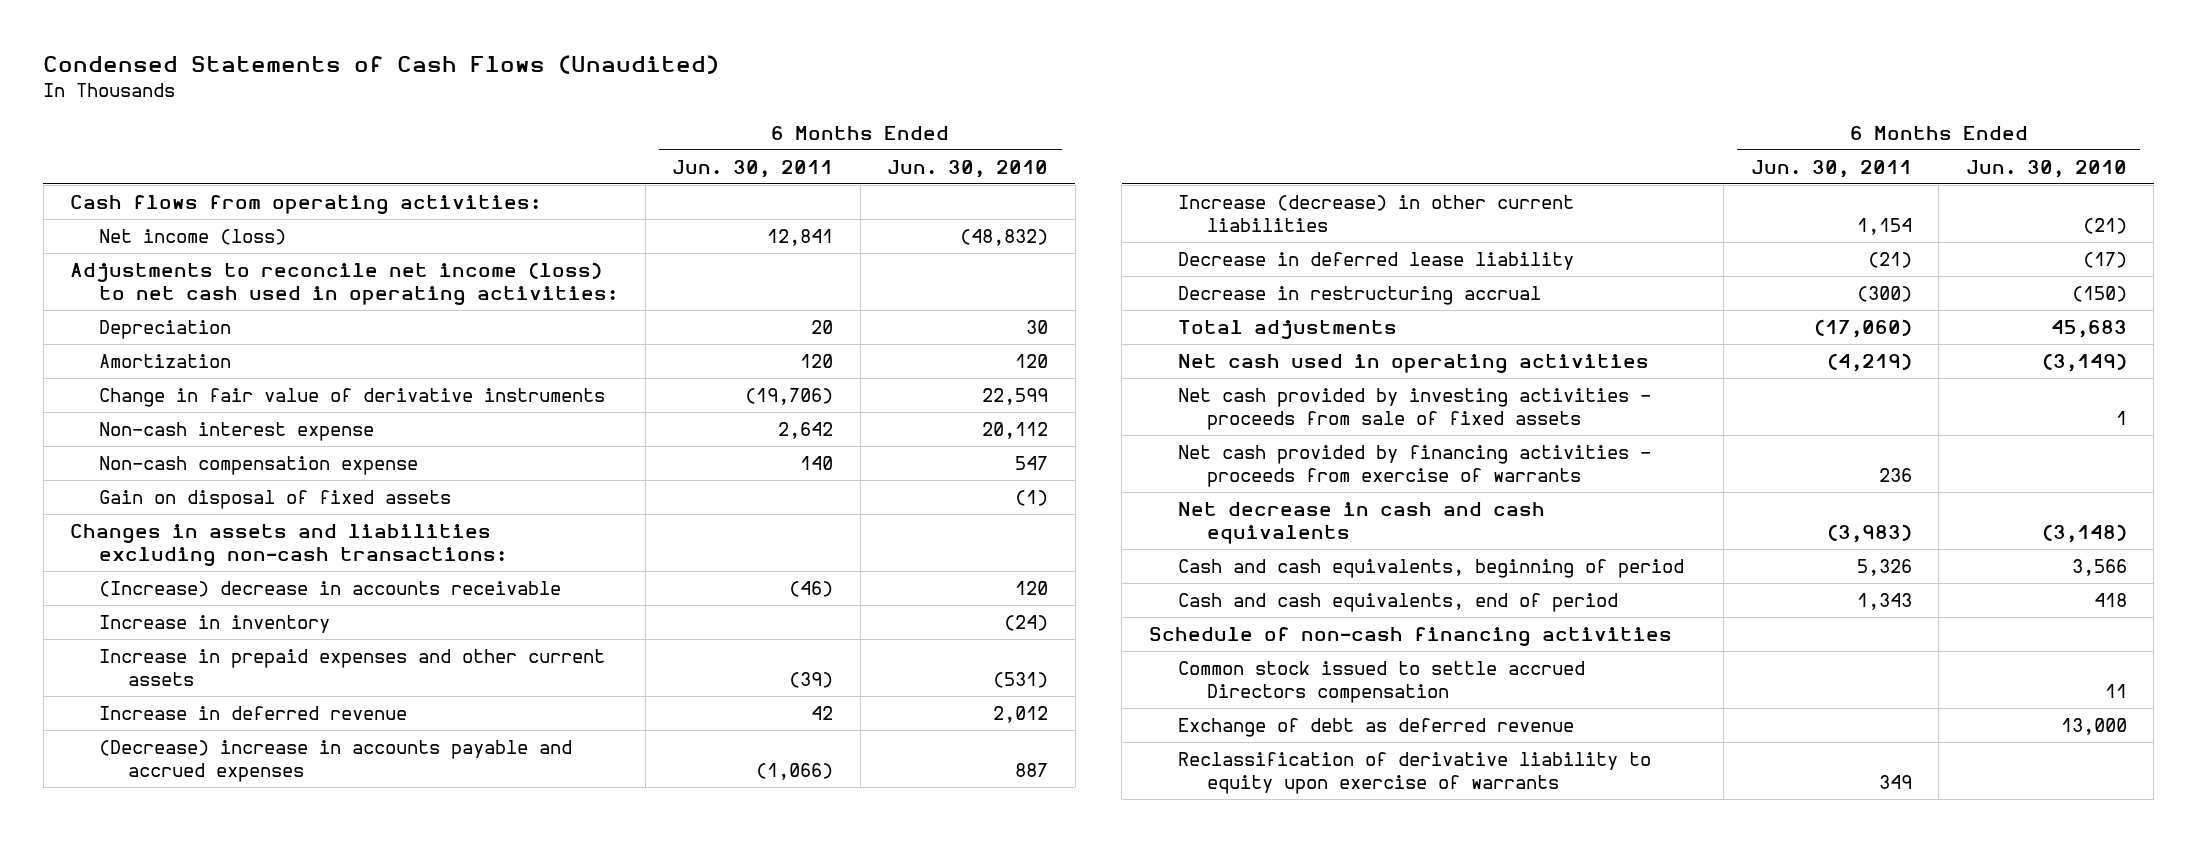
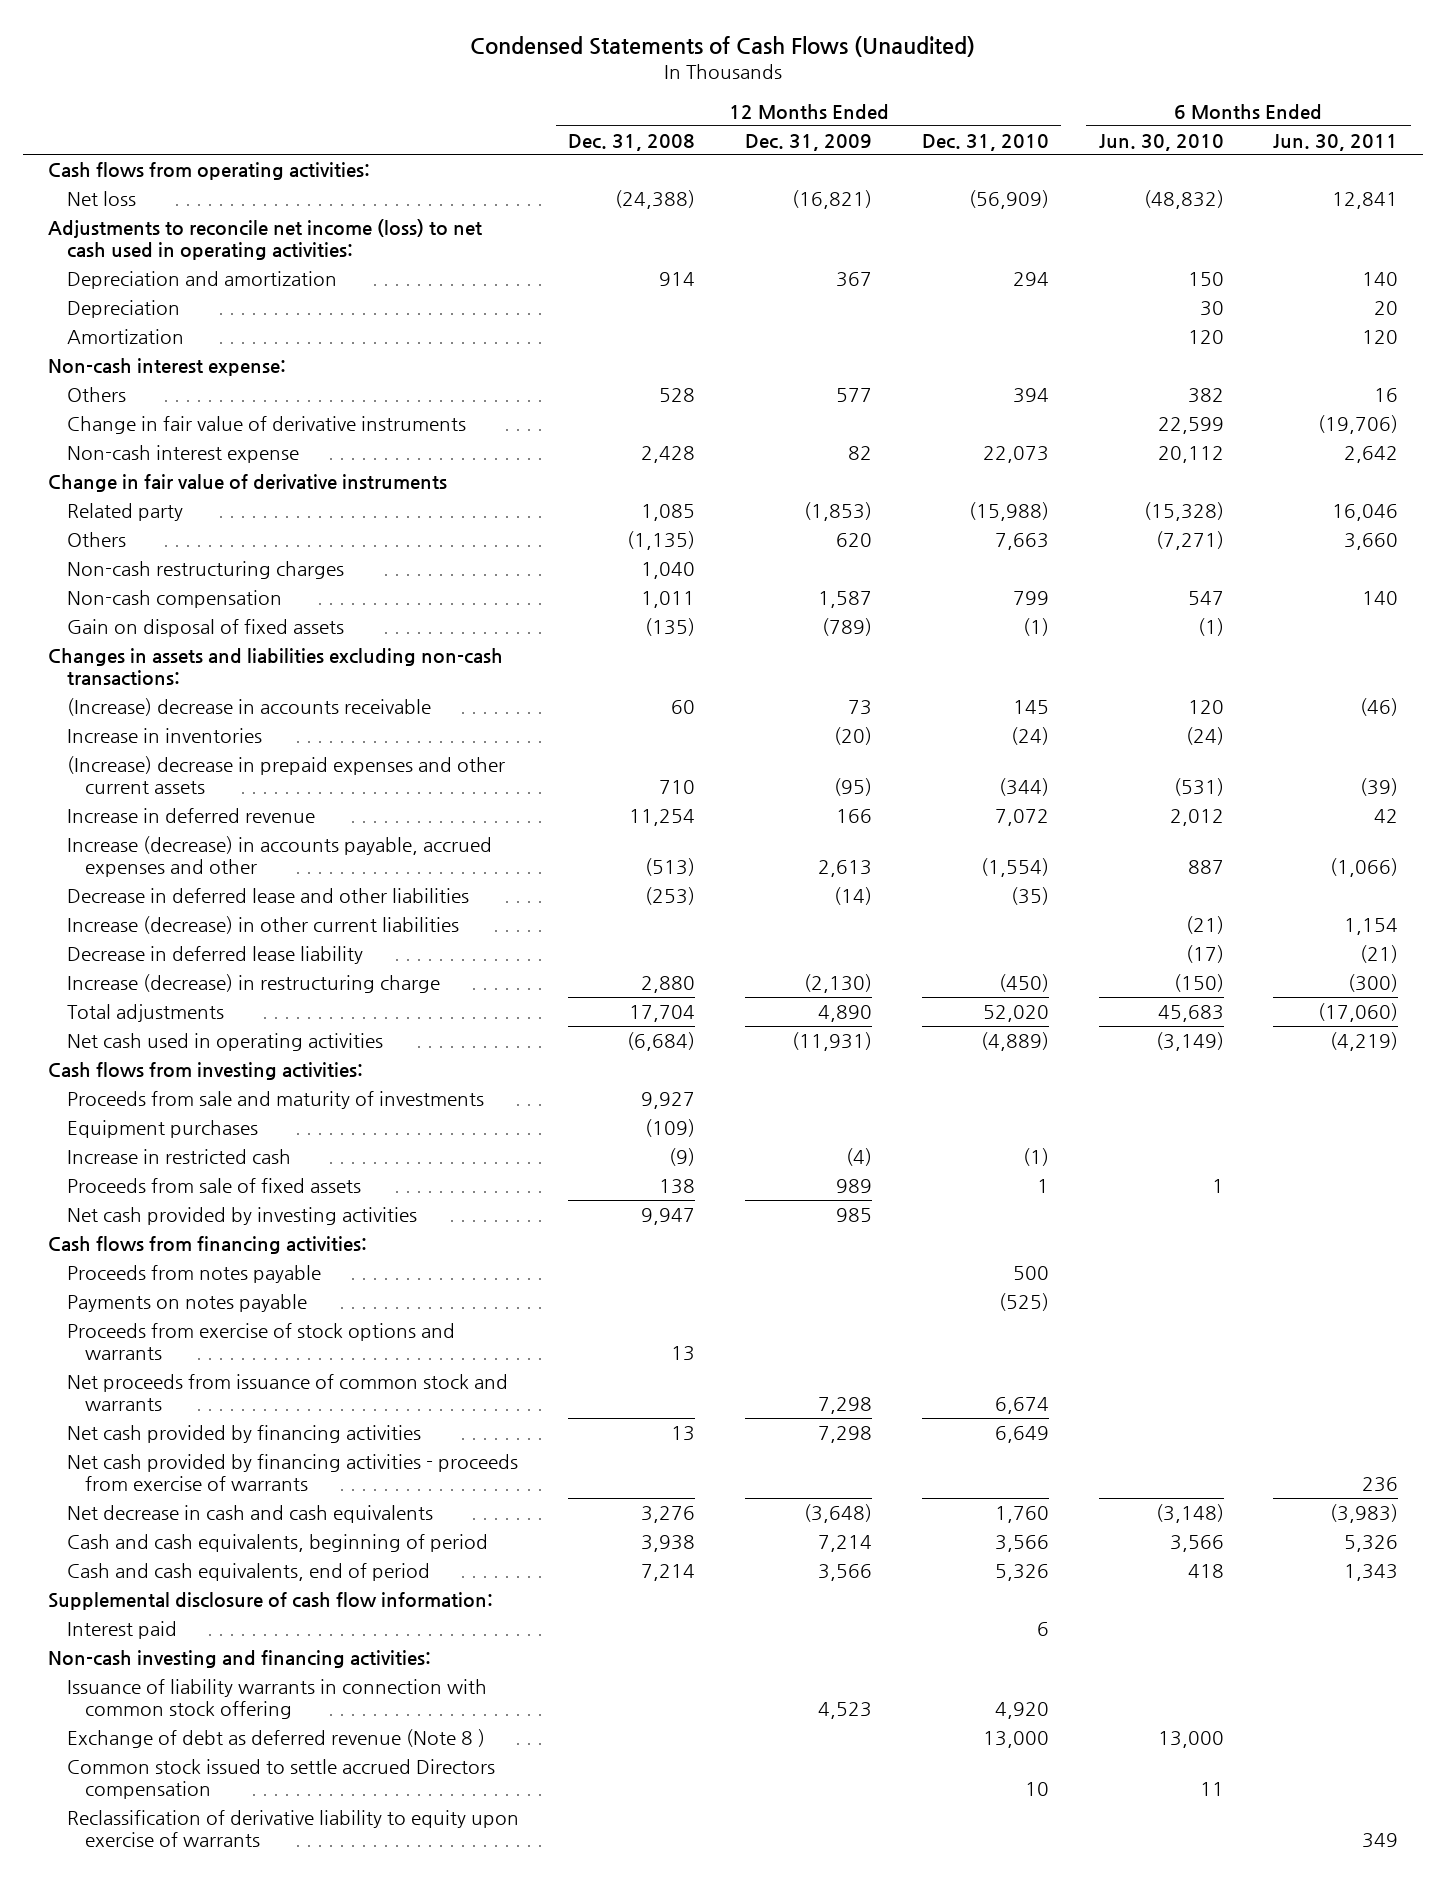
- | 6 Months Ended Jun. 30, 2011 | 6 Months Ended Jun. 30, 2010
+ | 12 Months Ended Dec. 31, 2008 | 12 Months Ended Dec. 31, 2009 | 12 Months Ended Dec. 31, 2010 | 6 Months Ended Jun. 30, 2010 | 6 Months Ended Jun. 30, 2011
- Net income (loss) | 12,841 | (48,832)
+ Net loss | (24,388) | (16,821) | (56,909) | (48,832) | 12,841
+ Depreciation and amortization | 914 | 367 | 294 | 150 | 140
+ Non-cash interest expense:
+ Others | 528 | 577 | 394 | 382 | 16
- Non-cash compensation expense | 140 | 547
+ Change in fair value of derivative instruments
+ Related party | 1,085 | (1,853) | (15,988) | (15,328) | 16,046
+ Others | (1,135) | 620 | 7,663 | (7,271) | 3,660
+ Non-cash restructuring charges | 1,040 | | | |
+ Non-cash compensation | 1,011 | 1,587 | 799 | 547 | 140
- Increase in inventory | | (24)
- Increase in prepaid expenses and other current assets | (39) | (531)
+ Increase in inventories | | (20) | (24) | (24) |
+ (Increase) decrease in prepaid expenses and other current assets | 710 | (95) | (344) | (531) | (39)
- (Decrease) increase in accounts payable and accrued expenses | (1,066) | 887
+ Increase (decrease) in accounts payable, accrued expenses and other | (513) | 2,613 | (1,554) | 887 | (1,066)
+ Decrease in deferred lease and other liabilities | (253) | (14) | (35) | |
- Decrease in restructuring accrual | (300) | (150)
+ Increase (decrease) in restructuring charge | 2,880 | (2,130) | (450) | (150) | (300)
- Net cash provided by investing activities - proceeds from sale of fixed assets | | 1
+ Cash flows from investing activities:
+ Proceeds from sale and maturity of investments | 9,927 | | | |
+ Equipment purchases | (109) | | | |
+ Increase in restricted cash | (9) | (4) | (1) | |
+ Proceeds from sale of fixed assets | 138 | 989 | 1 | 1 |
+ Net cash provided by investing activities | 9,947 | 985 | | |
+ Cash flows from financing activities:
+ Proceeds from notes payable | | | 500 | |
+ Payments on notes payable | | | (525) | |
+ Proceeds from exercise of stock options and warrants | 13 | | | |
+ Net proceeds from issuance of common stock and warrants | | 7,298 | 6,674 | |
+ Net cash provided by financing activities | 13 | 7,298 | 6,649 | |
- Schedule of non-cash financing activities
+ Supplemental disclosure of cash flow information:
+ Interest paid | | | 6 | |
+ Non-cash investing and financing activities:
+ Issuance of liability warrants in connection with common stock offering | | 4,523 | 4,920 | |
+ Exchange of debt as deferred revenue (Note 8 ) | | | 13,000 | 13,000 |
- Exchange of debt as deferred revenue | | 13,000

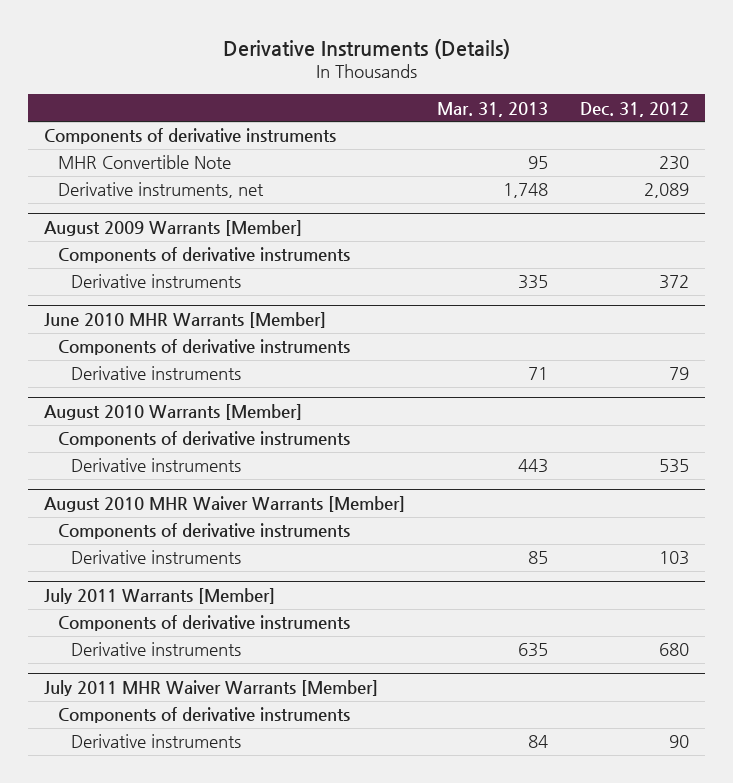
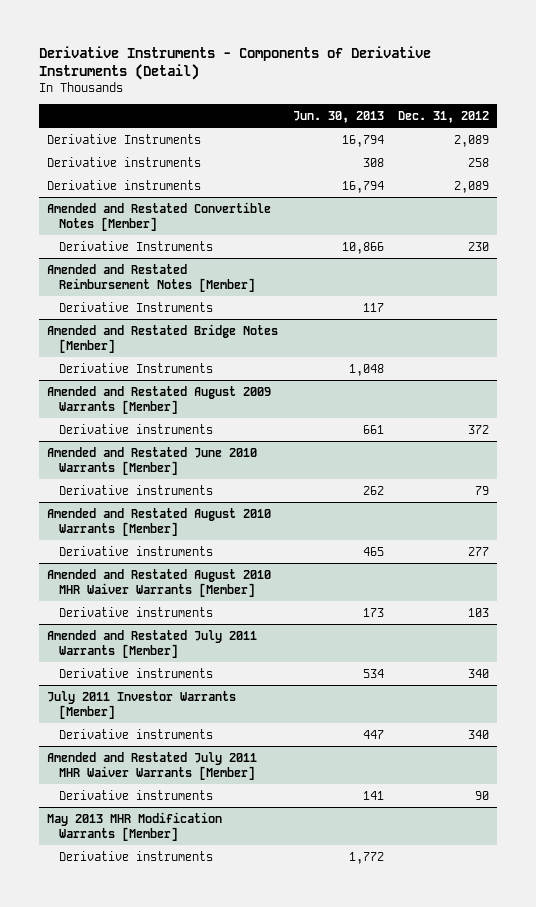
- Derivative Instruments (Details)
+ Derivative Instruments - Components of Derivative Instruments (Detail)
- | Mar. 31, 2013 | Dec. 31, 2012
+ | Jun. 30, 2013 | Dec. 31, 2012
- Components of derivative instruments
- MHR Convertible Note | 95 | 230
- Derivative instruments, net | 1,748 | 2,089
- August 2009 Warrants [Member]
- Components of derivative instruments
+ Derivative Instruments | 16,794 | 2,089
+ Derivative instruments | 308 | 258
+ Derivative instruments | 16,794 | 2,089
+ Amended and Restated Convertible Notes [Member]
+ Derivative Instruments | 10,866 | 230
+ Amended and Restated Reimbursement Notes [Member]
+ Derivative Instruments | 117 |
+ Amended and Restated Bridge Notes [Member]
+ Derivative Instruments | 1,048 |
+ Amended and Restated August 2009 Warrants [Member]
- June 2010 MHR Warrants [Member]
- Components of derivative instruments
+ Amended and Restated June 2010 Warrants [Member]
- August 2010 Warrants [Member]
- Components of derivative instruments
- Derivative instruments | 443 | 535
- August 2010 MHR Waiver Warrants [Member]
- Components of derivative instruments
+ Amended and Restated August 2010 Warrants [Member]
+ Derivative instruments | 465 | 277
+ Amended and Restated August 2010 MHR Waiver Warrants [Member]
- July 2011 Warrants [Member]
- Components of derivative instruments
- Derivative instruments | 635 | 680
- July 2011 MHR Waiver Warrants [Member]
- Components of derivative instruments
+ Amended and Restated July 2011 Warrants [Member]
+ Derivative instruments | 534 | 340
+ July 2011 Investor Warrants [Member]
+ Derivative instruments | 447 | 340
+ Amended and Restated July 2011 MHR Waiver Warrants [Member]
+ May 2013 MHR Modification Warrants [Member]
+ Derivative instruments | 1,772 |

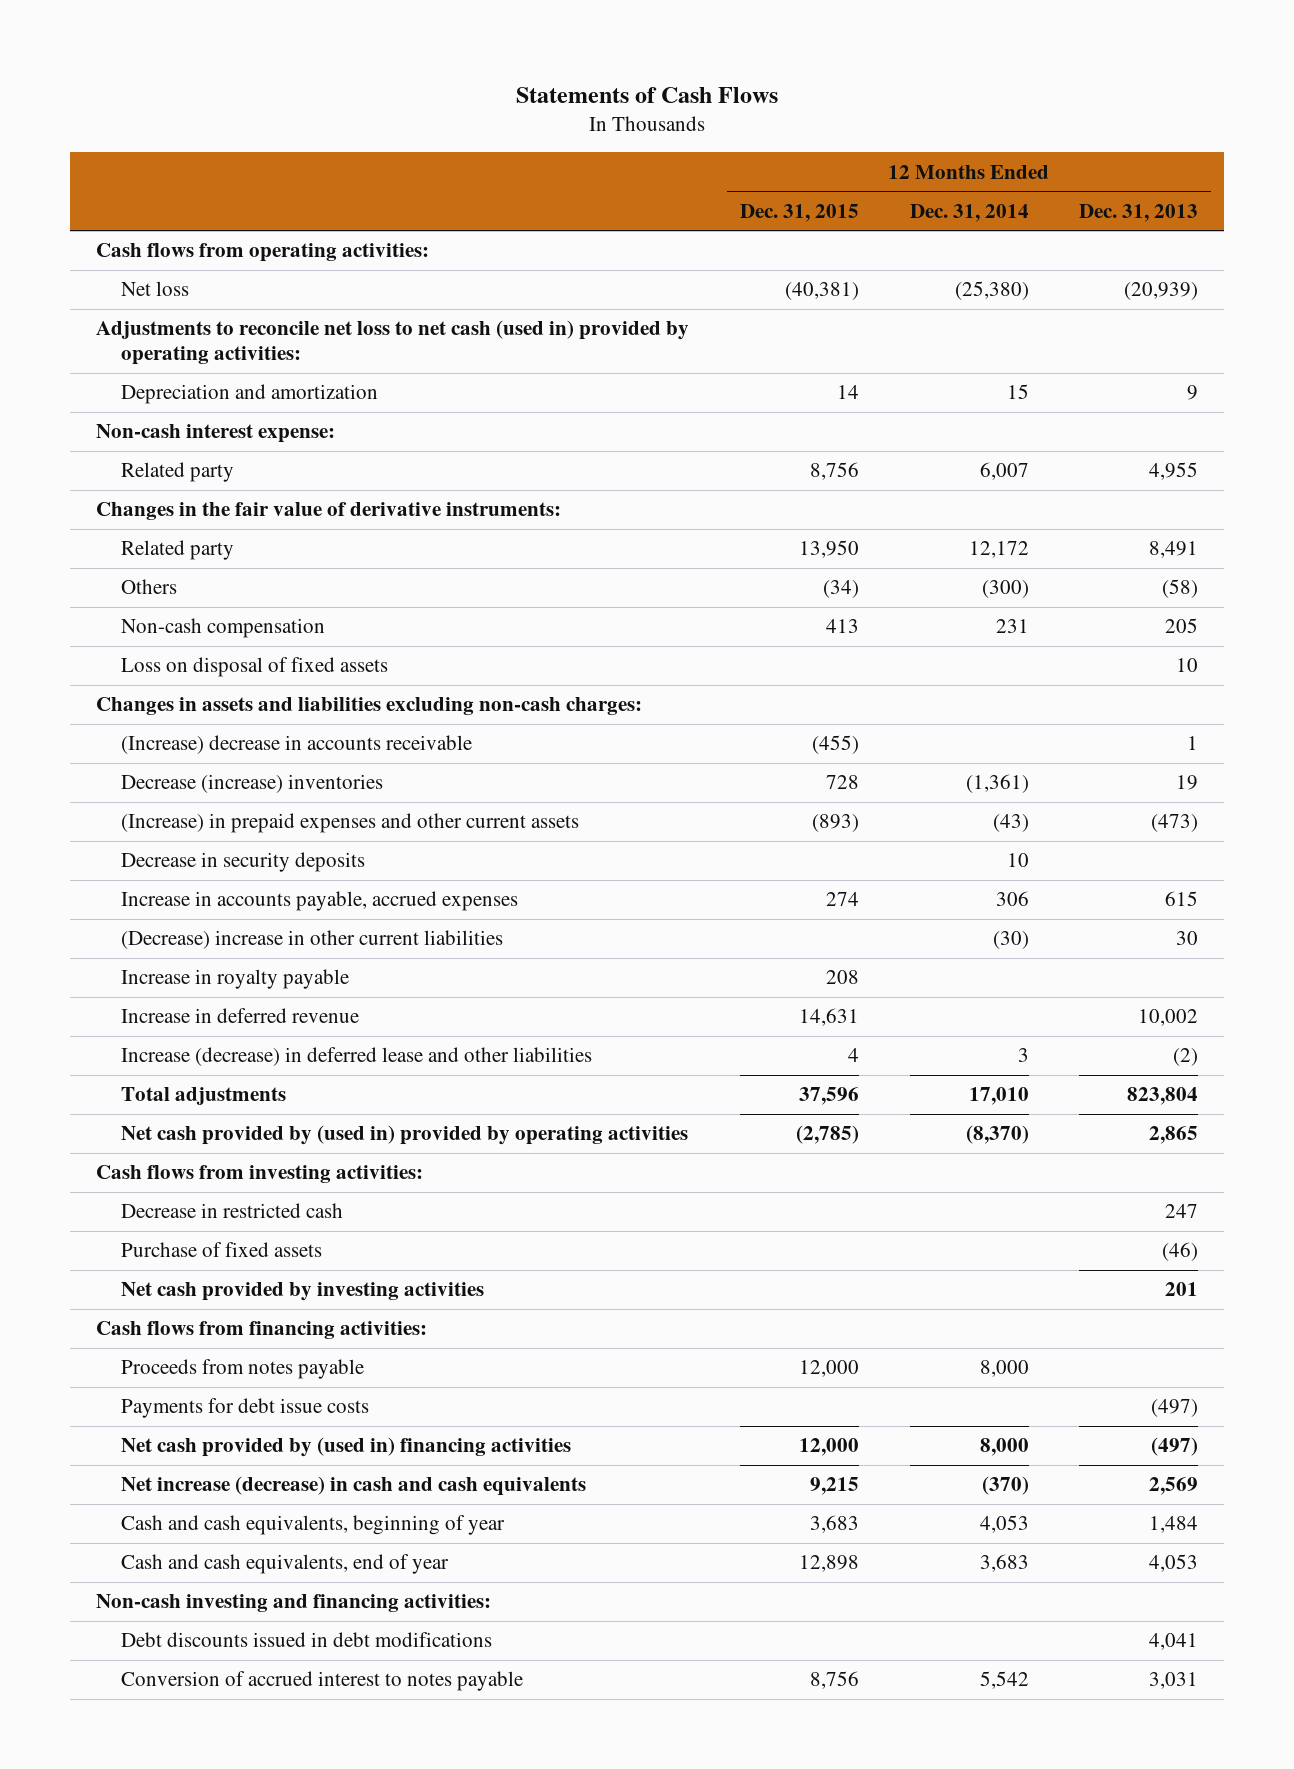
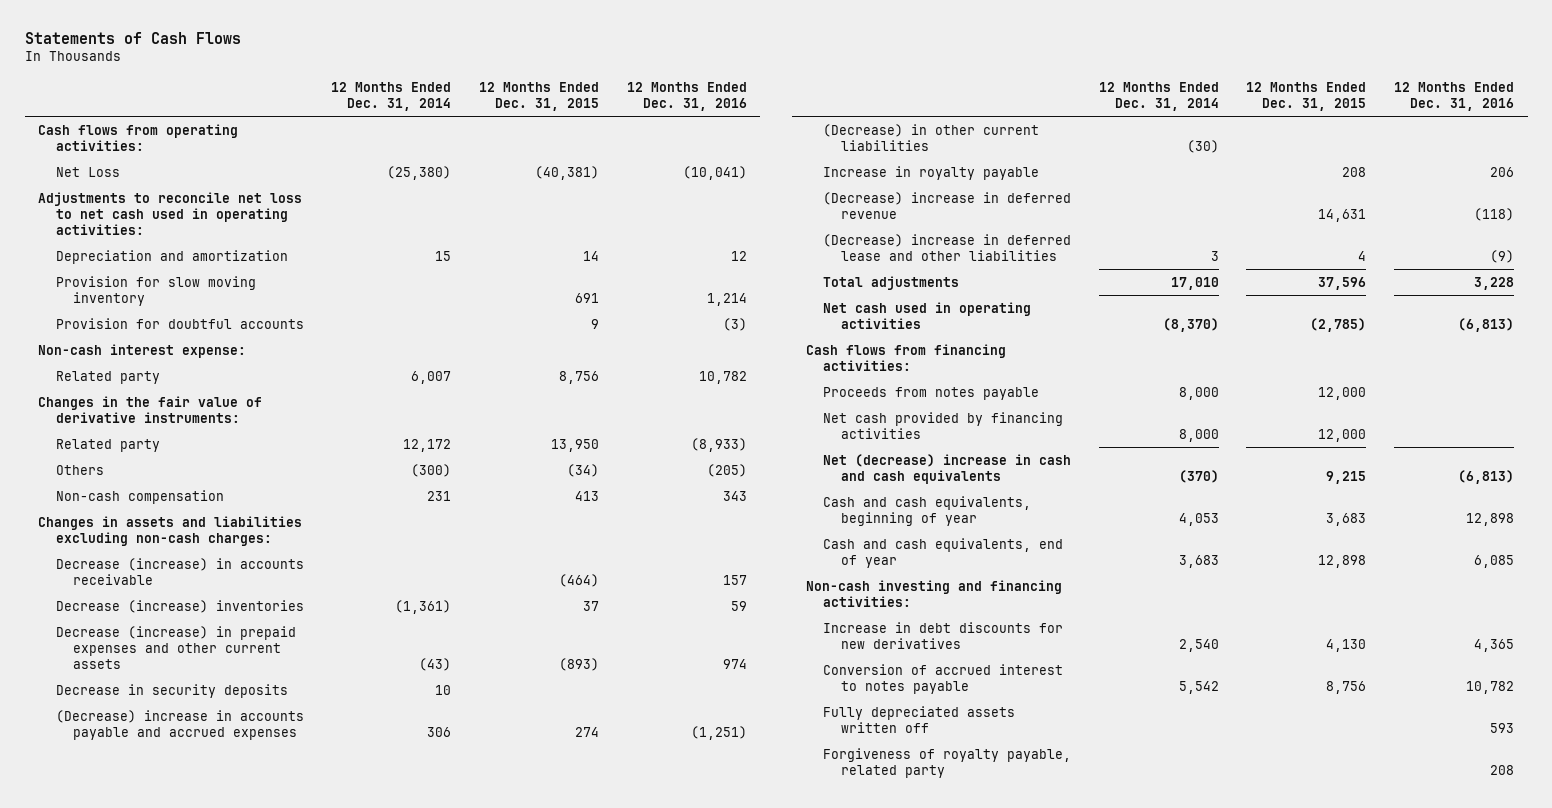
- | 12 Months Ended Dec. 31, 2015 | 12 Months Ended Dec. 31, 2014 | 12 Months Ended Dec. 31, 2013
+ | 12 Months Ended Dec. 31, 2014 | 12 Months Ended Dec. 31, 2015 | 12 Months Ended Dec. 31, 2016
- Net loss | (40,381) | (25,380) | (20,939)
- Adjustments to reconcile net loss to net cash (used in) provided by operating activities:
+ Net Loss | (25,380) | (40,381) | (10,041)
+ Adjustments to reconcile net loss to net cash used in operating activities:
+ Provision for slow moving inventory | | 691 | 1,214
+ Provision for doubtful accounts | | 9 | (3)
- Loss on disposal of fixed assets | | | 10
- (Increase) decrease in accounts receivable | (455) | | 1
- Decrease (increase) inventories | 728 | (1,361) | 19
- (Increase) in prepaid expenses and other current assets | (893) | (43) | (473)
+ Decrease (increase) in accounts receivable | | (464) | 157
+ Decrease (increase) inventories | (1,361) | 37 | 59
+ Decrease (increase) in prepaid expenses and other current assets | (43) | (893) | 974
- Increase in accounts payable, accrued expenses | 274 | 306 | 615
- (Decrease) increase in other current liabilities | | (30) | 30
+ (Decrease) increase in accounts payable and accrued expenses | 306 | 274 | (1,251)
+ (Decrease) in other current liabilities | (30) | |
- Increase in deferred revenue | 14,631 | | 10,002
- Increase (decrease) in deferred lease and other liabilities | 4 | 3 | (2)
+ (Decrease) increase in deferred revenue | | 14,631 | (118)
+ (Decrease) increase in deferred lease and other liabilities | 3 | 4 | (9)
- Net cash provided by (used in) provided by operating activities | (2,785) | (8,370) | 2,865
- Cash flows from investing activities:
- Decrease in restricted cash | | | 247
- Purchase of fixed assets | | | (46)
- Net cash provided by investing activities | | | 201
+ Net cash used in operating activities | (8,370) | (2,785) | (6,813)
- Payments for debt issue costs | | | (497)
- Net cash provided by (used in) financing activities | 12,000 | 8,000 | (497)
- Net increase (decrease) in cash and cash equivalents | 9,215 | (370) | 2,569
+ Net cash provided by financing activities | 8,000 | 12,000 |
+ Net (decrease) increase in cash and cash equivalents | (370) | 9,215 | (6,813)
- Debt discounts issued in debt modifications | | | 4,041
+ Increase in debt discounts for new derivatives | 2,540 | 4,130 | 4,365
+ Fully depreciated assets written off | | | 593
+ Forgiveness of royalty payable, related party | | | 208

